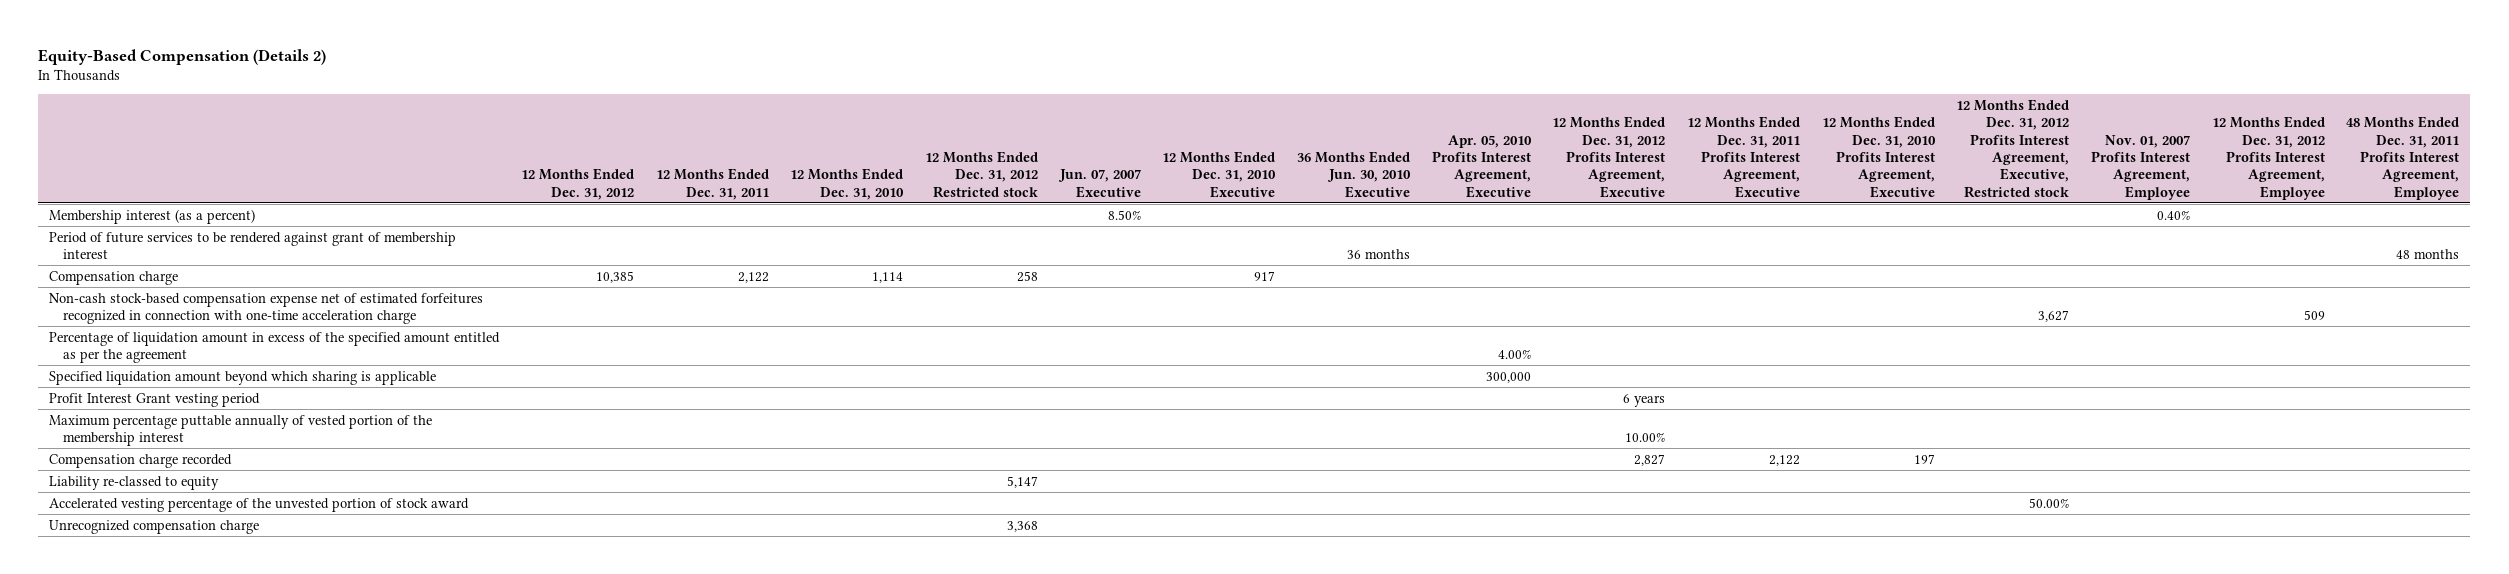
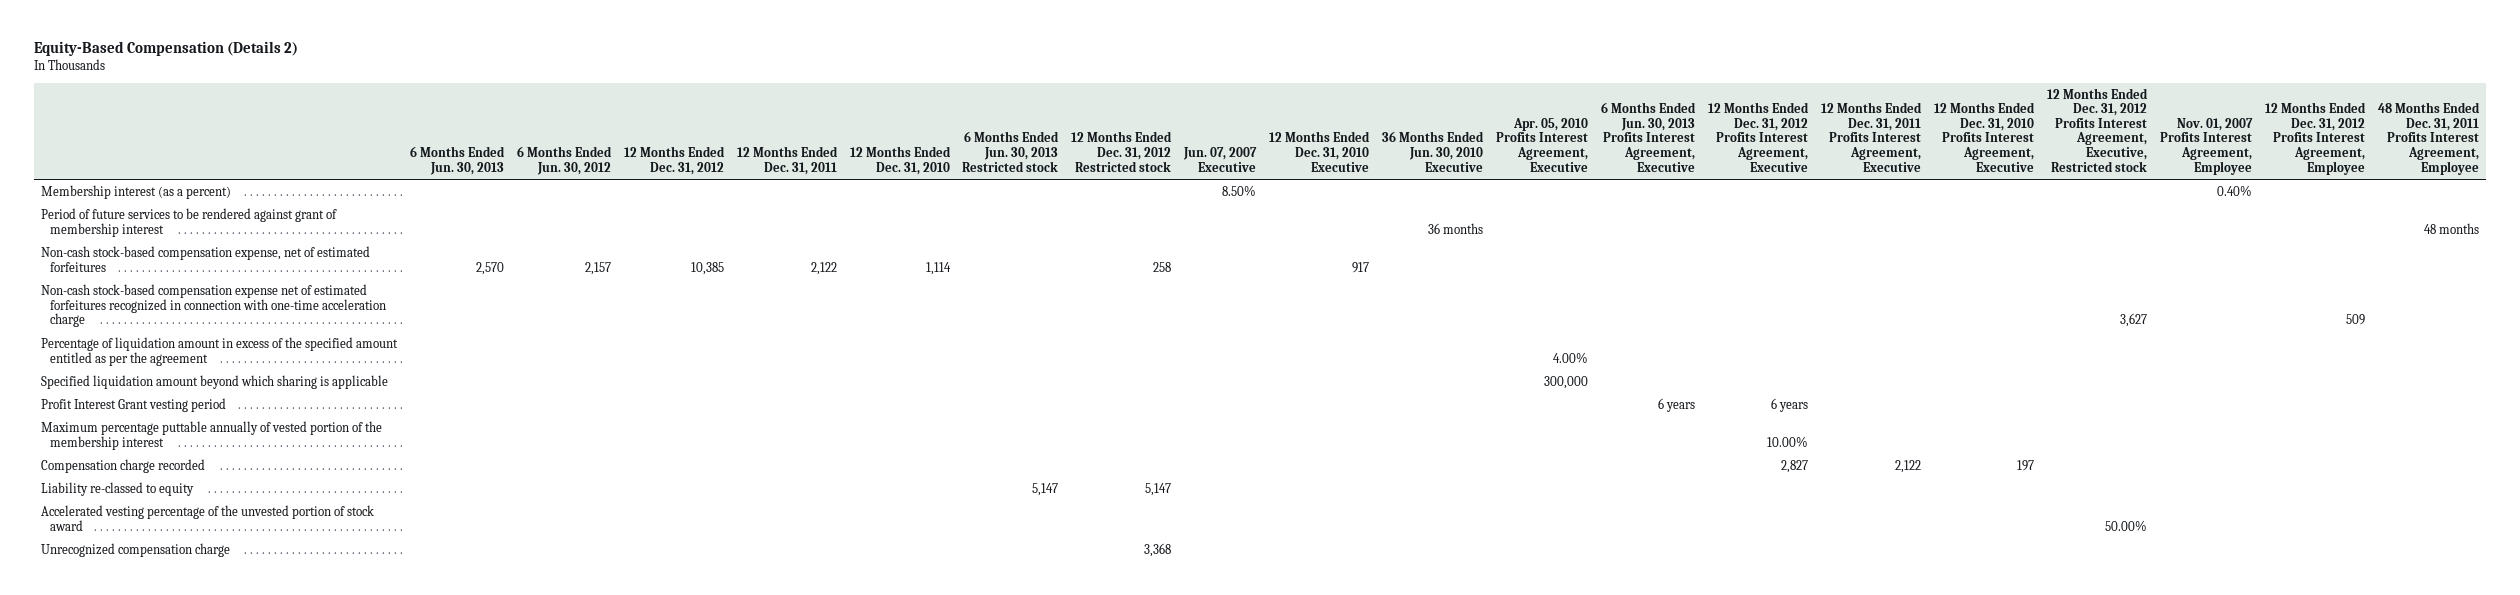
- | 12 Months Ended Dec. 31, 2012 | 12 Months Ended Dec. 31, 2011 | 12 Months Ended Dec. 31, 2010 | 12 Months Ended Dec. 31, 2012 Restricted stock | Jun. 07, 2007 Executive | 12 Months Ended Dec. 31, 2010 Executive | 36 Months Ended Jun. 30, 2010 Executive | Apr. 05, 2010 Profits Interest Agreement, Executive | 12 Months Ended Dec. 31, 2012 Profits Interest Agreement, Executive | 12 Months Ended Dec. 31, 2011 Profits Interest Agreement, Executive | 12 Months Ended Dec. 31, 2010 Profits Interest Agreement, Executive | 12 Months Ended Dec. 31, 2012 Profits Interest Agreement, Executive, Restricted stock | Nov. 01, 2007 Profits Interest Agreement, Employee | 12 Months Ended Dec. 31, 2012 Profits Interest Agreement, Employee | 48 Months Ended Dec. 31, 2011 Profits Interest Agreement, Employee
+ | 6 Months Ended Jun. 30, 2013 | 6 Months Ended Jun. 30, 2012 | 12 Months Ended Dec. 31, 2012 | 12 Months Ended Dec. 31, 2011 | 12 Months Ended Dec. 31, 2010 | 6 Months Ended Jun. 30, 2013 Restricted stock | 12 Months Ended Dec. 31, 2012 Restricted stock | Jun. 07, 2007 Executive | 12 Months Ended Dec. 31, 2010 Executive | 36 Months Ended Jun. 30, 2010 Executive | Apr. 05, 2010 Profits Interest Agreement, Executive | 6 Months Ended Jun. 30, 2013 Profits Interest Agreement, Executive | 12 Months Ended Dec. 31, 2012 Profits Interest Agreement, Executive | 12 Months Ended Dec. 31, 2011 Profits Interest Agreement, Executive | 12 Months Ended Dec. 31, 2010 Profits Interest Agreement, Executive | 12 Months Ended Dec. 31, 2012 Profits Interest Agreement, Executive, Restricted stock | Nov. 01, 2007 Profits Interest Agreement, Employee | 12 Months Ended Dec. 31, 2012 Profits Interest Agreement, Employee | 48 Months Ended Dec. 31, 2011 Profits Interest Agreement, Employee
- Compensation charge | 10,385 | 2,122 | 1,114 | 258 | | 917 | | | | | | | | |
+ Non-cash stock-based compensation expense, net of estimated forfeitures | 2,570 | 2,157 | 10,385 | 2,122 | 1,114 | | 258 | | 917 | | | | | | | | | |

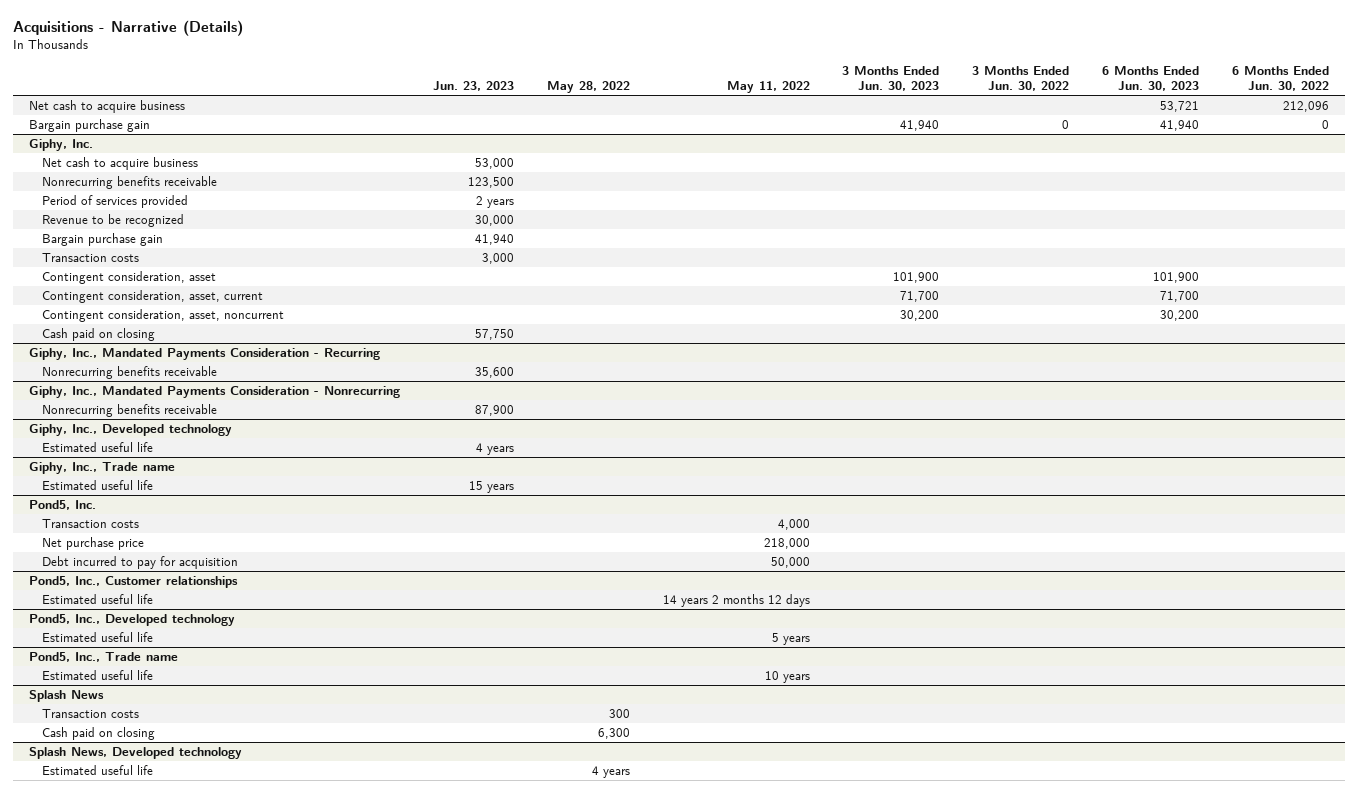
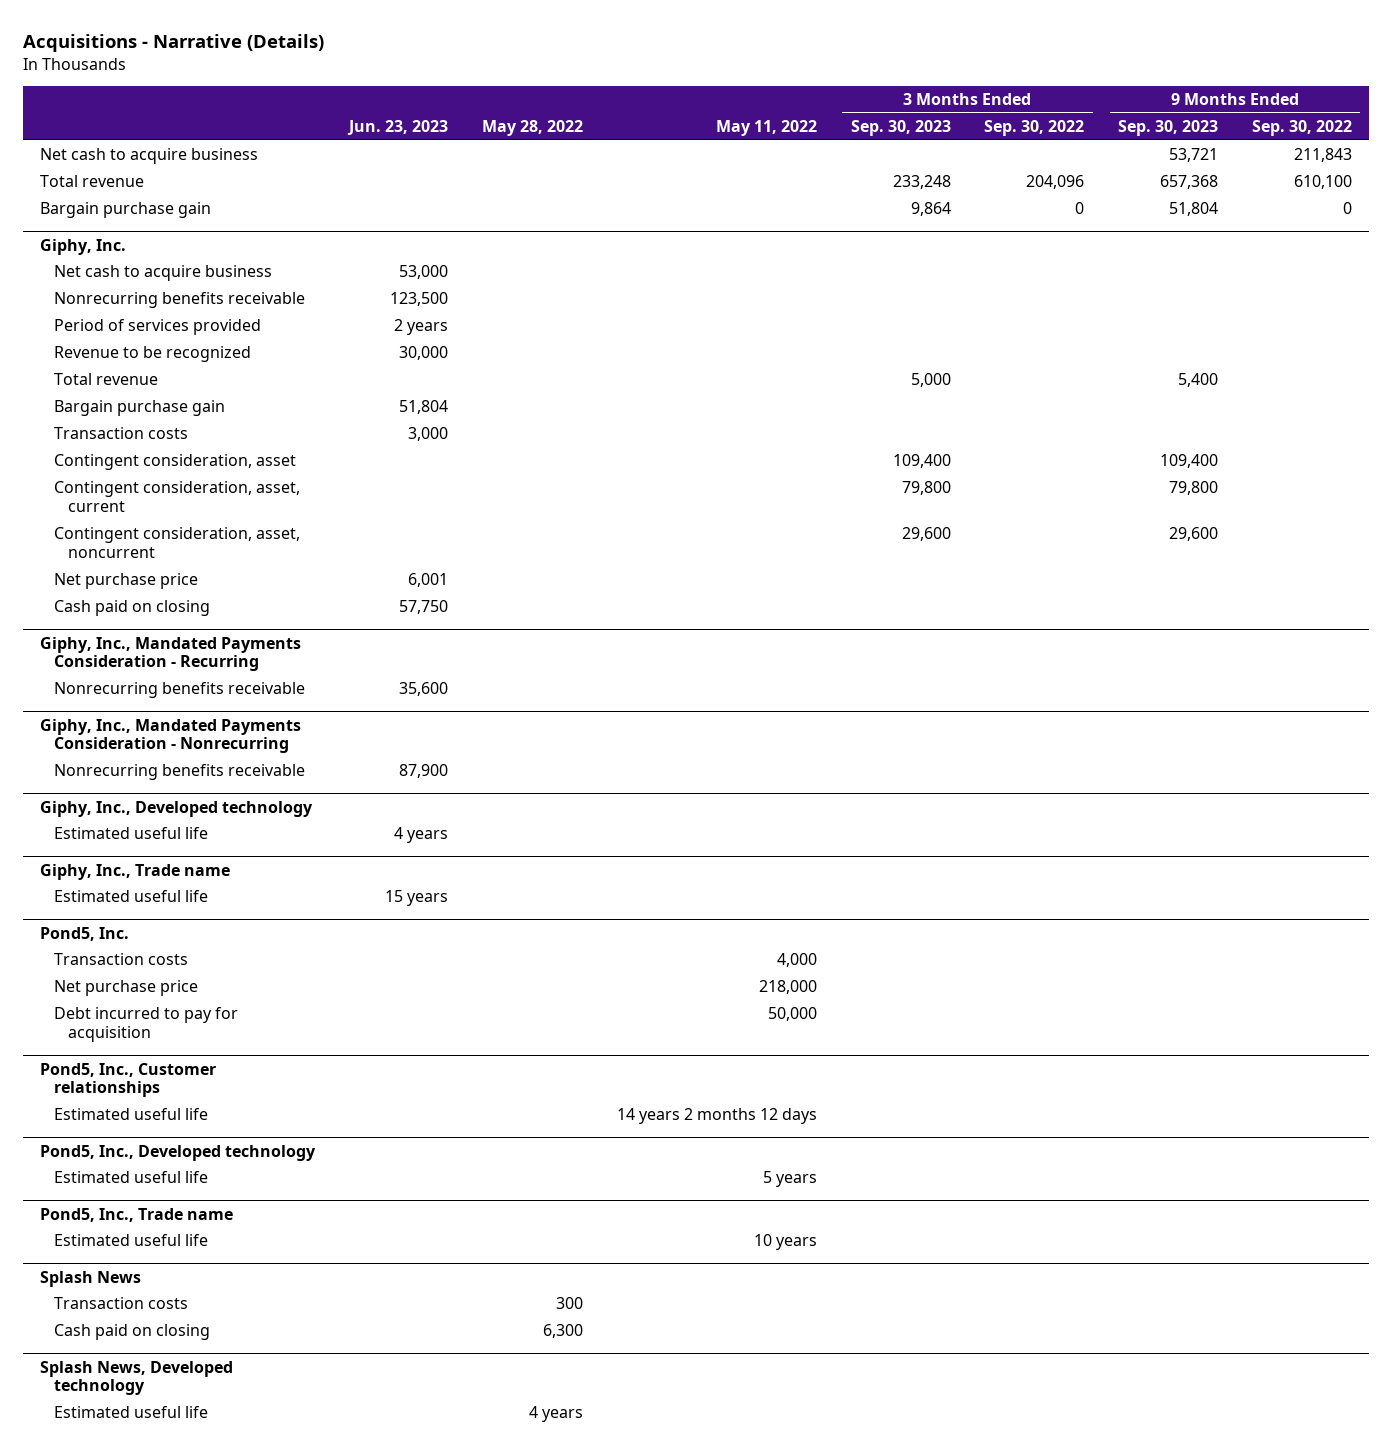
- | Jun. 23, 2023 | May 28, 2022 | May 11, 2022 | 3 Months Ended Jun. 30, 2023 | 3 Months Ended Jun. 30, 2022 | 6 Months Ended Jun. 30, 2023 | 6 Months Ended Jun. 30, 2022
+ | Jun. 23, 2023 | May 28, 2022 | May 11, 2022 | 3 Months Ended Sep. 30, 2023 | 3 Months Ended Sep. 30, 2022 | 9 Months Ended Sep. 30, 2023 | 9 Months Ended Sep. 30, 2022
+ Total revenue | | | | 233,248 | 204,096 | 657,368 | 610,100
@ Giphy, Inc.
- Bargain purchase gain | 41,940 | | | | | |
+ Total revenue | | | | 5,000 | | 5,400 |
+ Bargain purchase gain | 51,804 | | | | | |
+ Net purchase price | 6,001 | | | | | |

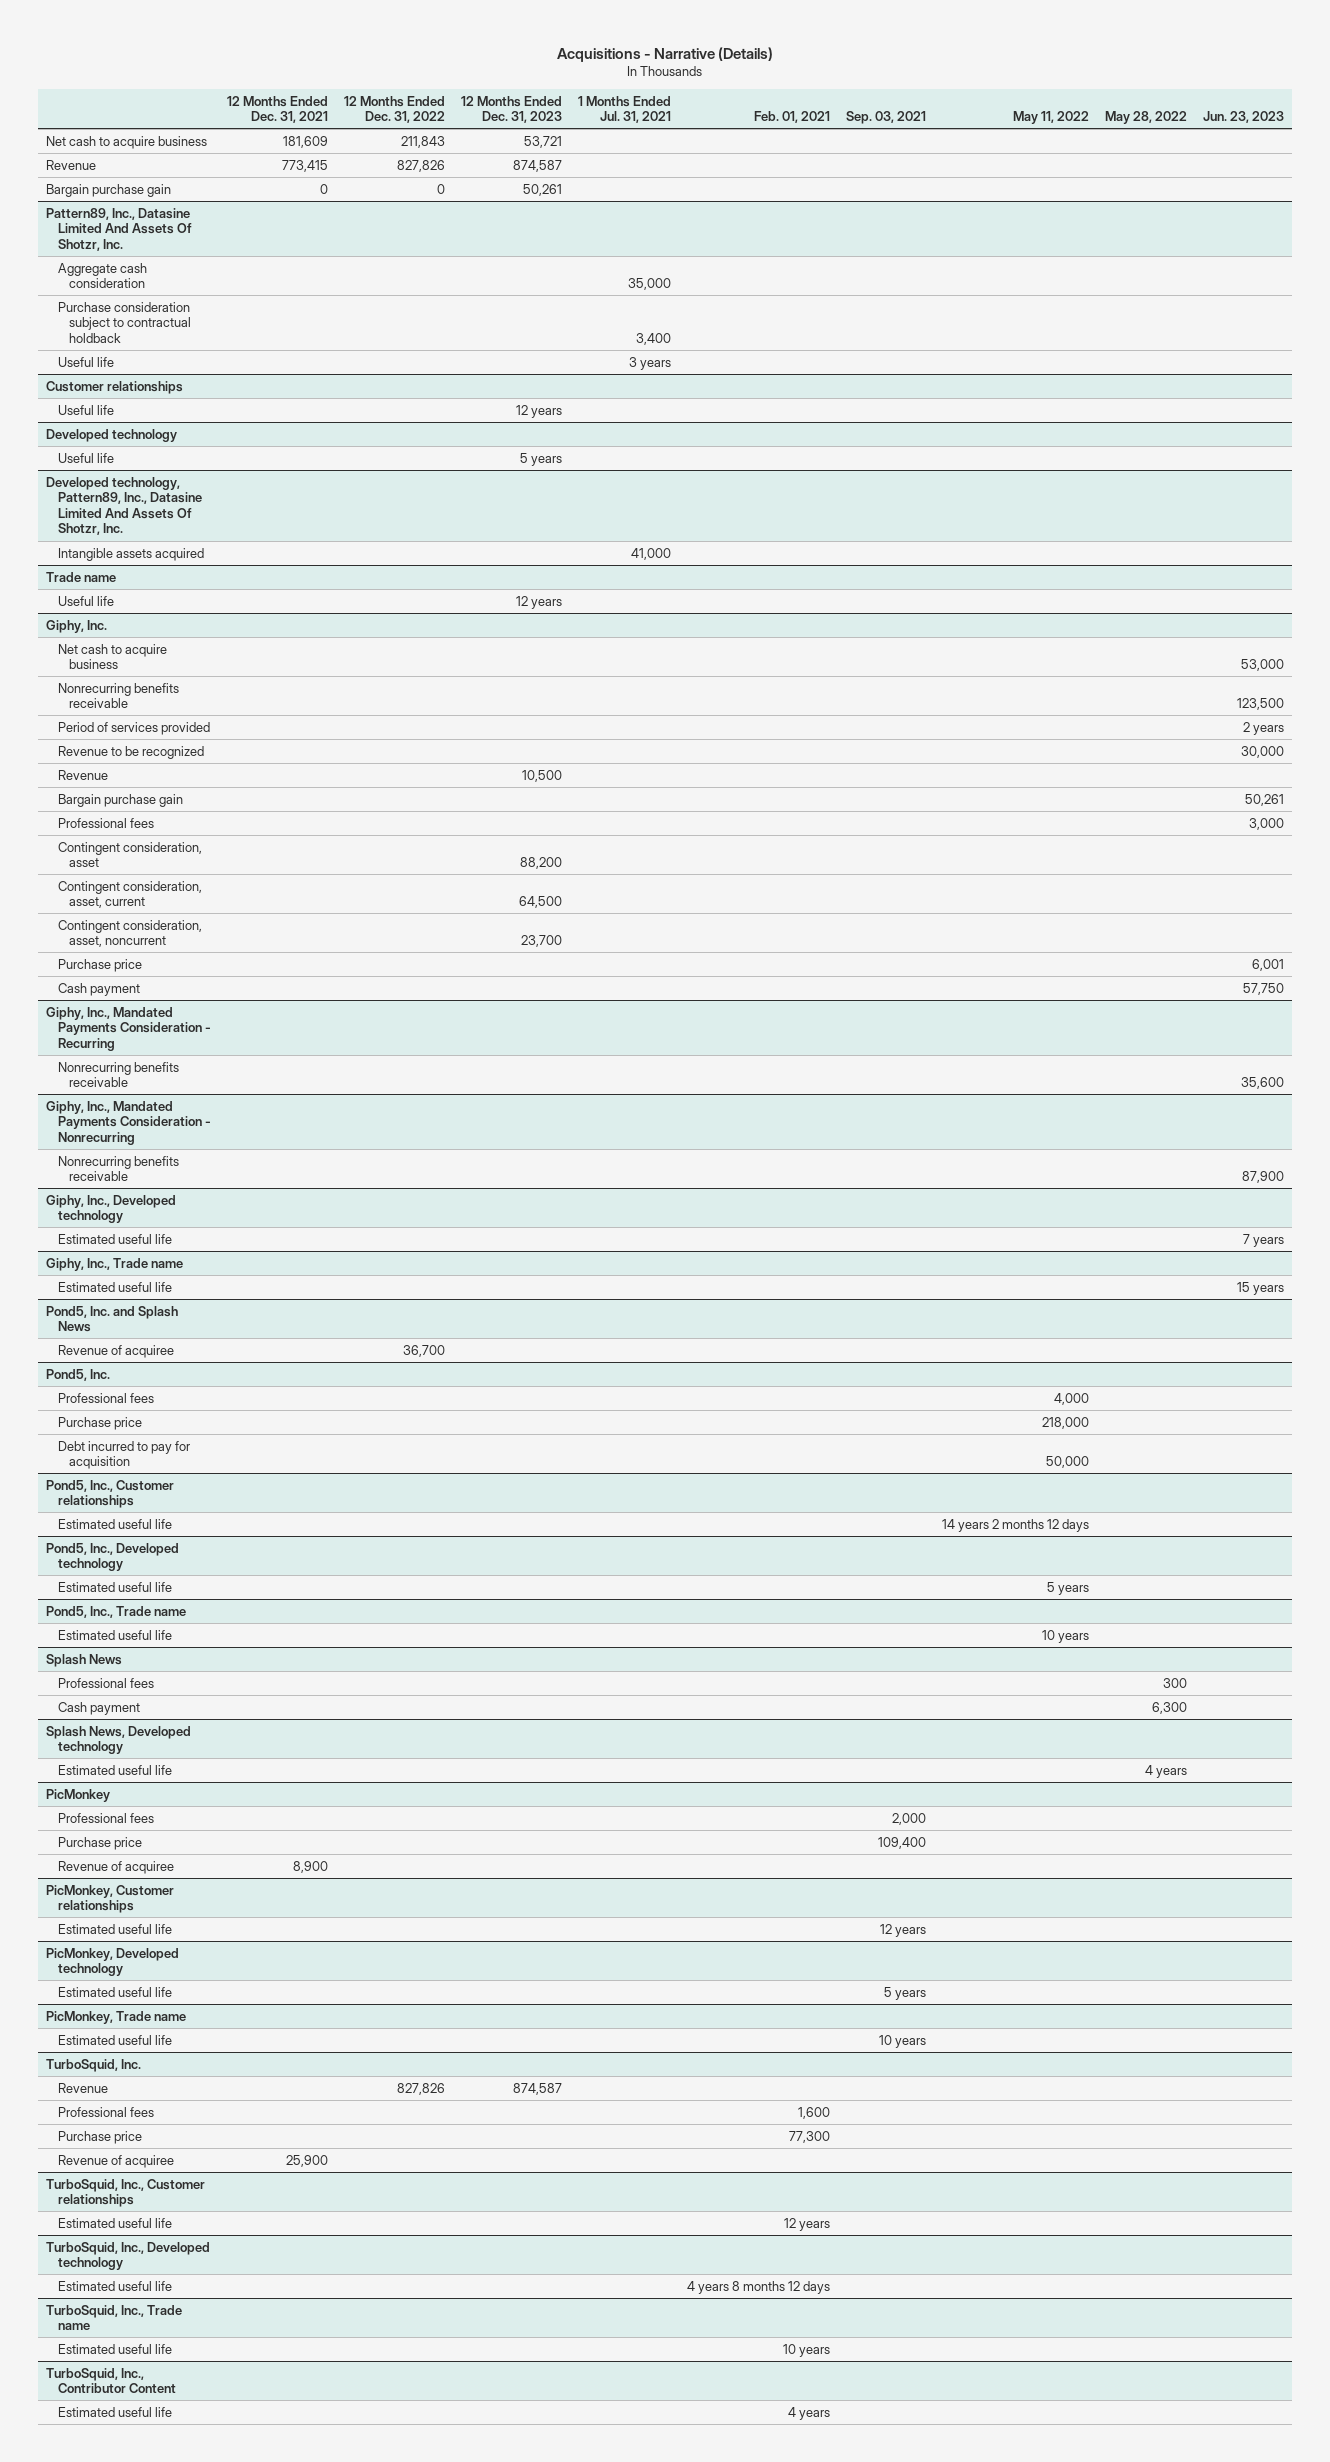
- | Jun. 23, 2023 | May 28, 2022 | May 11, 2022 | 3 Months Ended Sep. 30, 2023 | 3 Months Ended Sep. 30, 2022 | 9 Months Ended Sep. 30, 2023 | 9 Months Ended Sep. 30, 2022
+ | 12 Months Ended Dec. 31, 2021 | 12 Months Ended Dec. 31, 2022 | 12 Months Ended Dec. 31, 2023 | 1 Months Ended Jul. 31, 2021 | Feb. 01, 2021 | Sep. 03, 2021 | May 11, 2022 | May 28, 2022 | Jun. 23, 2023
- Total revenue | | | | 233,248 | 204,096 | 657,368 | 610,100
+ Revenue | 773,415 | 827,826 | 874,587 | | | | | |
+ Pattern89, Inc., Datasine Limited And Assets Of Shotzr, Inc.
+ Aggregate cash consideration | | | | 35,000 | | | | |
+ Purchase consideration subject to contractual holdback | | | | 3,400 | | | | |
+ Useful life | | | | 3 years | | | | |
+ Customer relationships
+ Useful life | | | 12 years | | | | | |
+ Developed technology
+ Useful life | | | 5 years | | | | | |
+ Developed technology, Pattern89, Inc., Datasine Limited And Assets Of Shotzr, Inc.
+ Intangible assets acquired | | | | 41,000 | | | | |
+ Trade name
+ Useful life | | | 12 years | | | | | |
@ Giphy, Inc.
- Total revenue | | | | 5,000 | | 5,400 |
- Bargain purchase gain | 51,804 | | | | | |
- Transaction costs | 3,000 | | | | | |
+ Revenue | | | 10,500 | | | | | |
+ Bargain purchase gain | | | | | | | | | 50,261
+ Professional fees | | | | | | | | | 3,000
- Net purchase price | 6,001 | | | | | |
- Cash paid on closing | 57,750 | | | | | |
+ Purchase price | | | | | | | | | 6,001
+ Cash payment | | | | | | | | | 57,750
@ Giphy, Inc., Developed technology
- Estimated useful life | 4 years | | | | | |
+ Estimated useful life | | | | | | | | | 7 years
+ Pond5, Inc. and Splash News
+ Revenue of acquiree | | 36,700 | | | | | | |
@ Pond5, Inc.
- Transaction costs | | | 4,000 | | | |
- Net purchase price | | | 218,000 | | | |
+ Professional fees | | | | | | | 4,000 | |
+ Purchase price | | | | | | | 218,000 | |
@ Splash News
- Transaction costs | | 300 | | | | |
- Cash paid on closing | | 6,300 | | | | |
+ Professional fees | | | | | | | | 300 |
+ Cash payment | | | | | | | | 6,300 |
+ PicMonkey
+ Professional fees | | | | | | 2,000 | | |
+ Purchase price | | | | | | 109,400 | | |
+ Revenue of acquiree | 8,900 | | | | | | | |
+ PicMonkey, Customer relationships
+ Estimated useful life | | | | | | 12 years | | |
+ PicMonkey, Developed technology
+ Estimated useful life | | | | | | 5 years | | |
+ PicMonkey, Trade name
+ Estimated useful life | | | | | | 10 years | | |
+ TurboSquid, Inc.
+ Revenue | | 827,826 | 874,587 | | | | | |
+ Professional fees | | | | | 1,600 | | | |
+ Purchase price | | | | | 77,300 | | | |
+ Revenue of acquiree | 25,900 | | | | | | | |
+ TurboSquid, Inc., Customer relationships
+ Estimated useful life | | | | | 12 years | | | |
+ TurboSquid, Inc., Developed technology
+ Estimated useful life | | | | | 4 years 8 months 12 days | | | |
+ TurboSquid, Inc., Trade name
+ Estimated useful life | | | | | 10 years | | | |
+ TurboSquid, Inc., Contributor Content
+ Estimated useful life | | | | | 4 years | | | |

